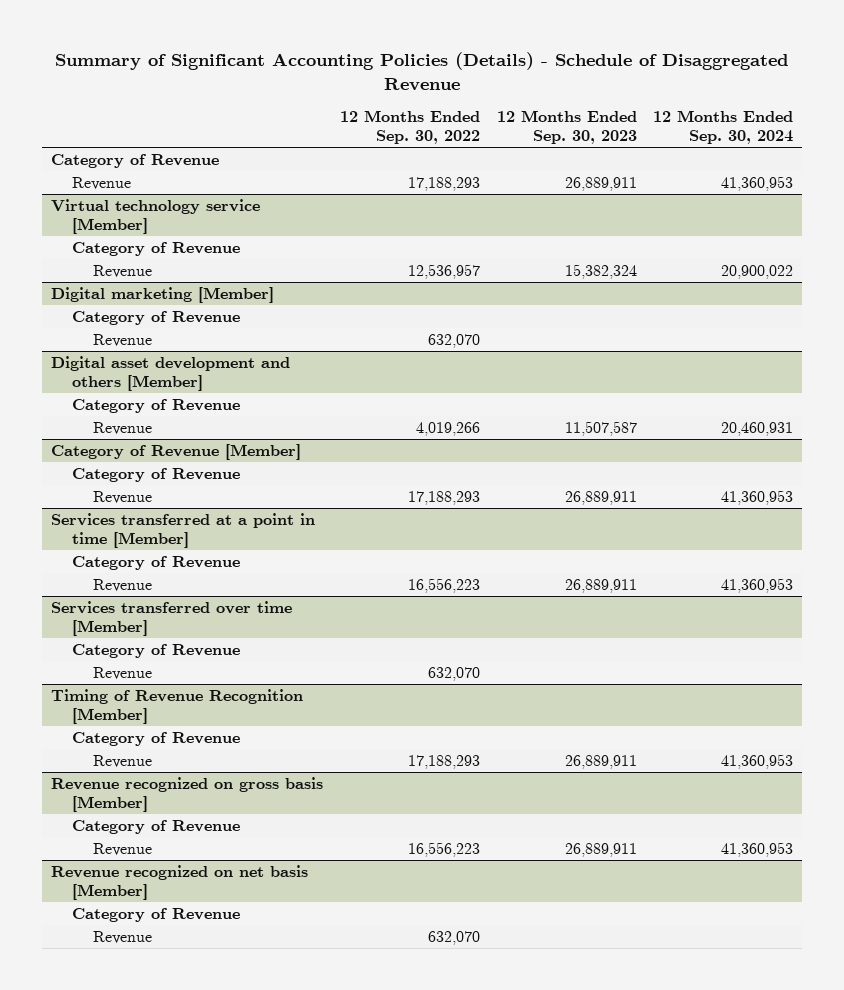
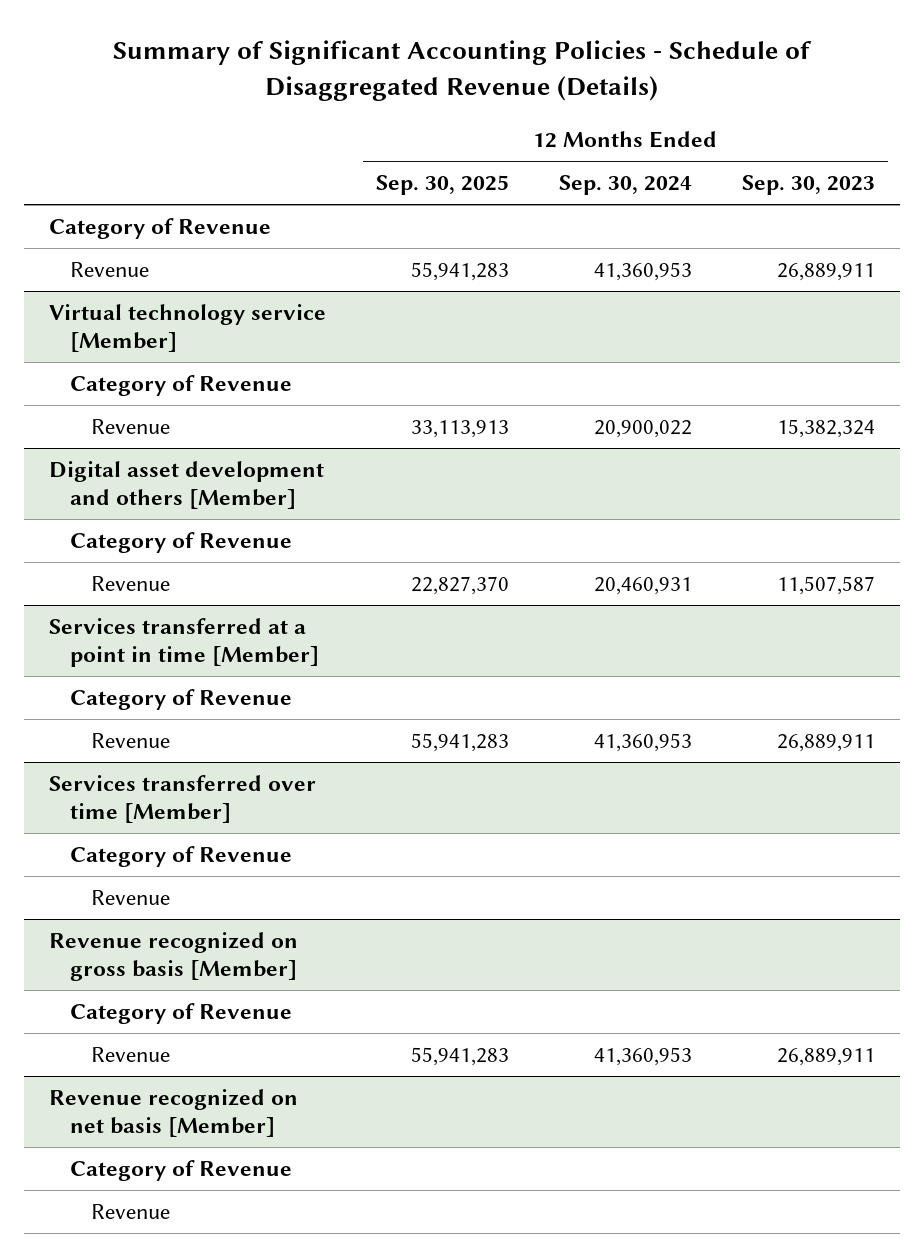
- Summary of Significant Accounting Policies (Details) - Schedule of Disaggregated Revenue
+ Summary of Significant Accounting Policies - Schedule of Disaggregated Revenue (Details)
- | 12 Months Ended Sep. 30, 2022 | 12 Months Ended Sep. 30, 2023 | 12 Months Ended Sep. 30, 2024
+ | 12 Months Ended Sep. 30, 2025 | 12 Months Ended Sep. 30, 2024 | 12 Months Ended Sep. 30, 2023
- Digital marketing [Member]
- Category of Revenue
- Revenue | 632,070 | |
- Category of Revenue [Member]
- Category of Revenue
- Revenue | 17,188,293 | 26,889,911 | 41,360,953
- Timing of Revenue Recognition [Member]
- Category of Revenue
- Revenue | 17,188,293 | 26,889,911 | 41,360,953

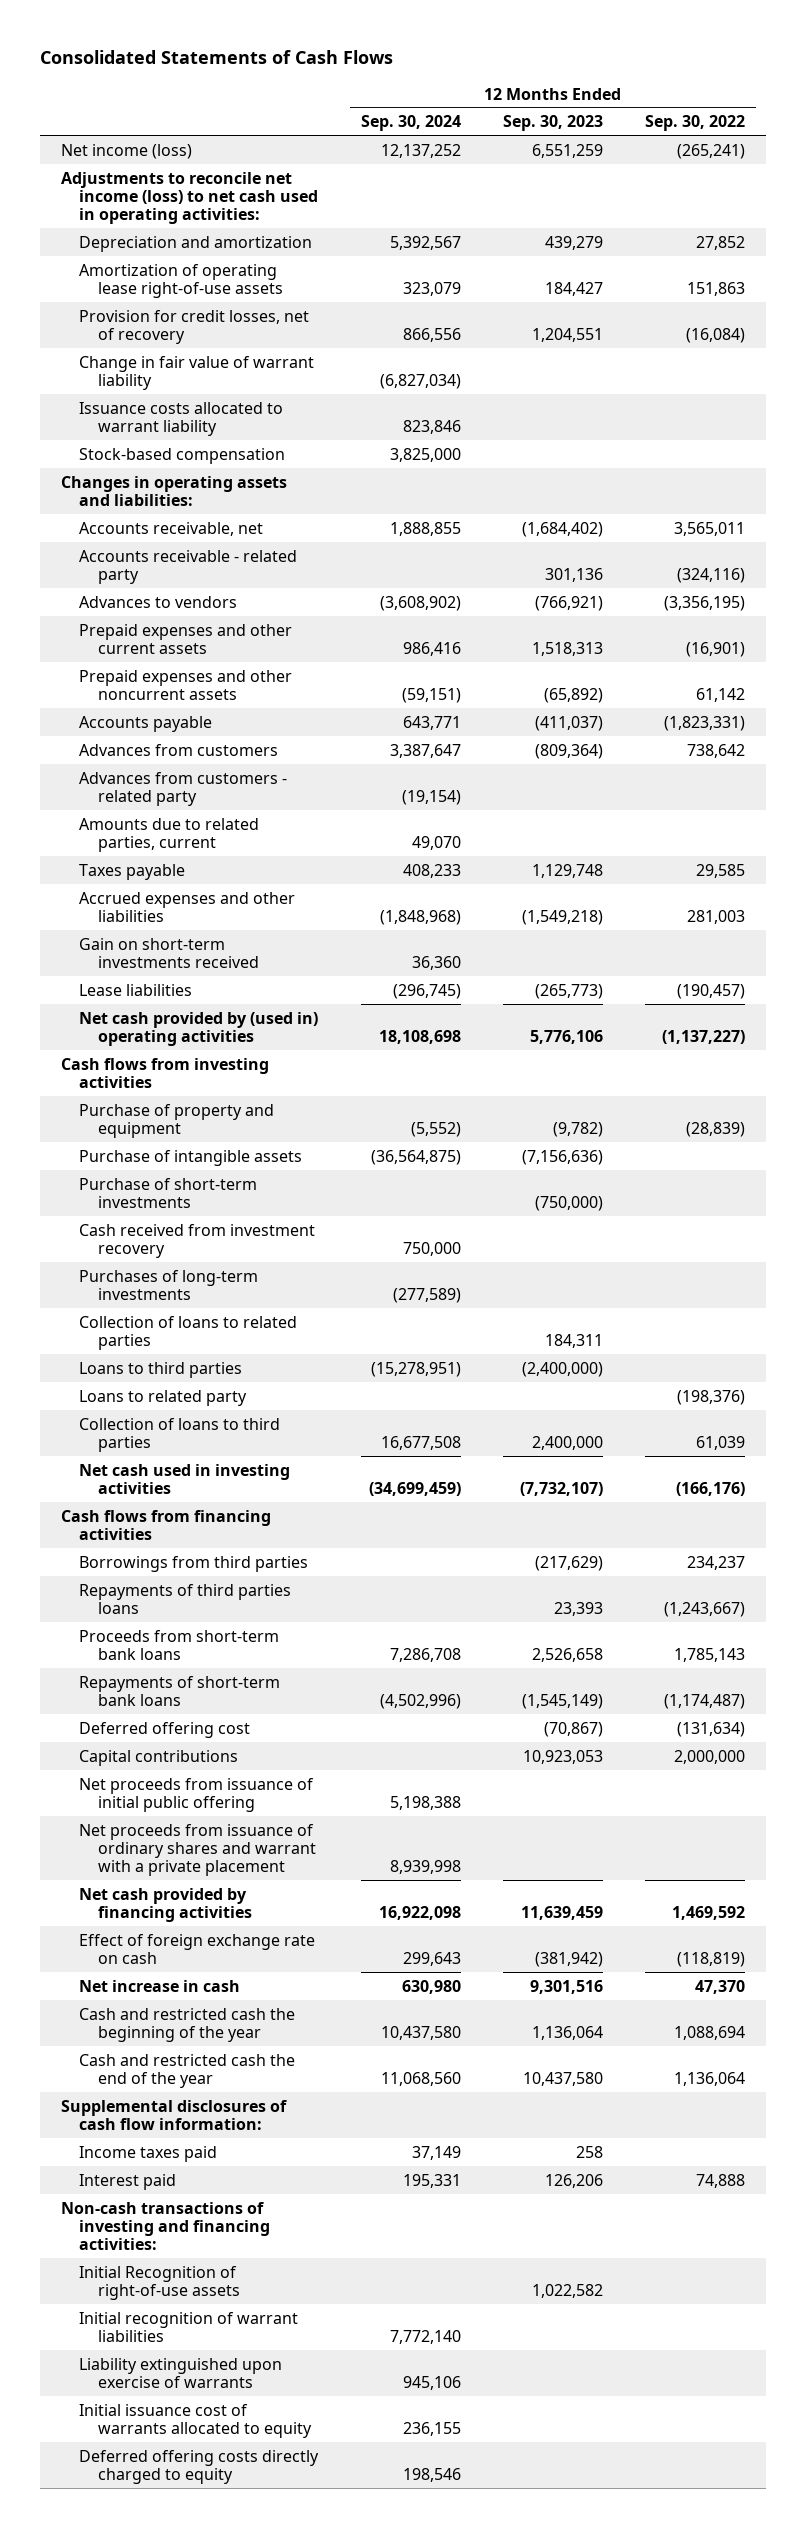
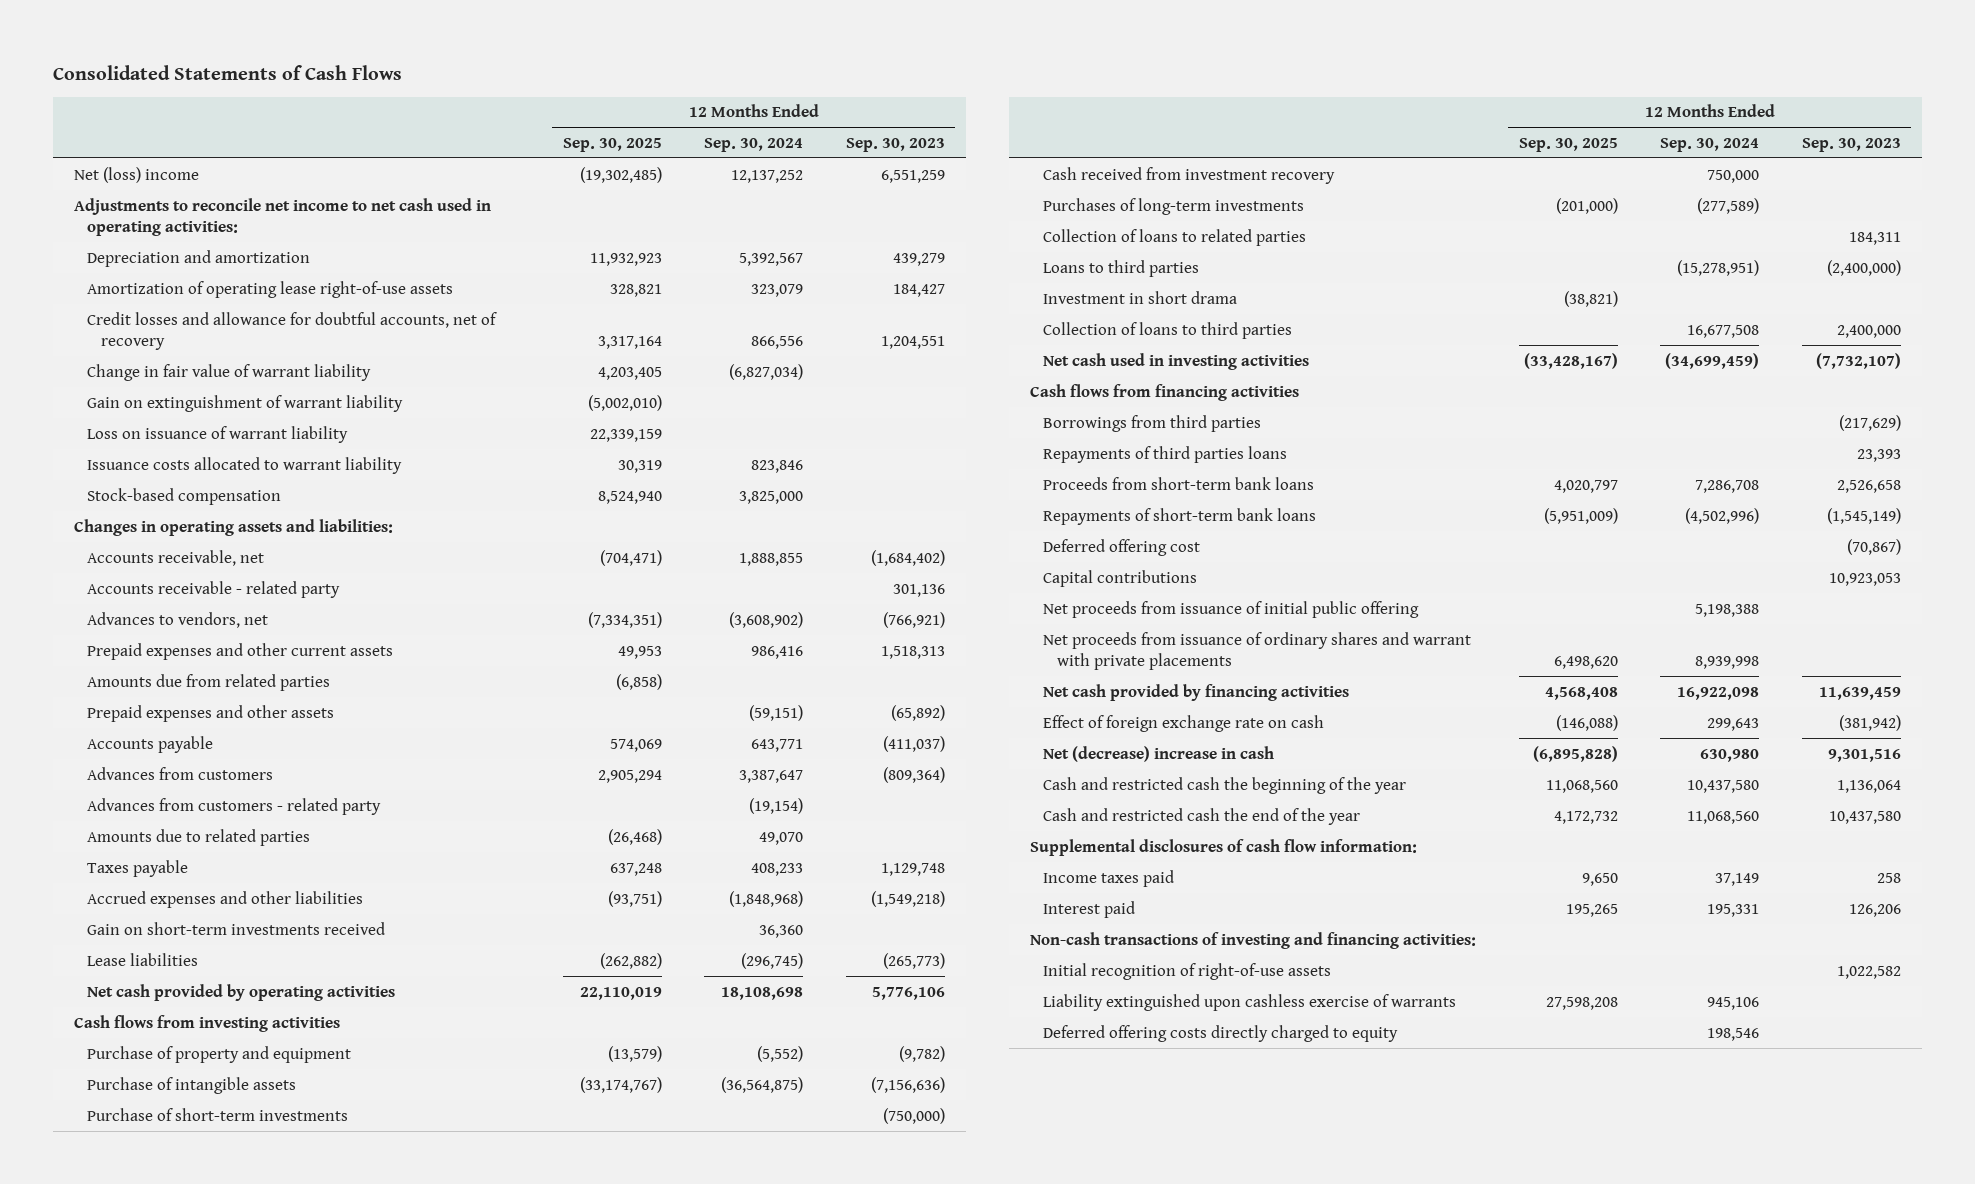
- | 12 Months Ended Sep. 30, 2024 | 12 Months Ended Sep. 30, 2023 | 12 Months Ended Sep. 30, 2022
+ | 12 Months Ended Sep. 30, 2025 | 12 Months Ended Sep. 30, 2024 | 12 Months Ended Sep. 30, 2023
- Net income (loss) | 12,137,252 | 6,551,259 | (265,241)
- Adjustments to reconcile net income (loss) to net cash used in operating activities:
+ Net (loss) income | (19,302,485) | 12,137,252 | 6,551,259
+ Adjustments to reconcile net income to net cash used in operating activities:
- Provision for credit losses, net of recovery | 866,556 | 1,204,551 | (16,084)
+ Credit losses and allowance for doubtful accounts, net of recovery | 3,317,164 | 866,556 | 1,204,551
+ Gain on extinguishment of warrant liability | (5,002,010) | |
+ Loss on issuance of warrant liability | 22,339,159 | |
- Advances to vendors | (3,608,902) | (766,921) | (3,356,195)
+ Advances to vendors, net | (7,334,351) | (3,608,902) | (766,921)
- Prepaid expenses and other noncurrent assets | (59,151) | (65,892) | 61,142
+ Amounts due from related parties | (6,858) | |
+ Prepaid expenses and other assets | | (59,151) | (65,892)
- Amounts due to related parties, current | 49,070 | |
+ Amounts due to related parties | (26,468) | 49,070 |
- Net cash provided by (used in) operating activities | 18,108,698 | 5,776,106 | (1,137,227)
+ Net cash provided by operating activities | 22,110,019 | 18,108,698 | 5,776,106
- Loans to related party | | | (198,376)
+ Investment in short drama | (38,821) | |
- Net proceeds from issuance of ordinary shares and warrant with a private placement | 8,939,998 | |
+ Net proceeds from issuance of ordinary shares and warrant with private placements | 6,498,620 | 8,939,998 |
- Net increase in cash | 630,980 | 9,301,516 | 47,370
+ Net (decrease) increase in cash | (6,895,828) | 630,980 | 9,301,516
- Initial Recognition of right-of-use assets | | 1,022,582 |
- Initial recognition of warrant liabilities | 7,772,140 | |
- Liability extinguished upon exercise of warrants | 945,106 | |
- Initial issuance cost of warrants allocated to equity | 236,155 | |
+ Initial recognition of right-of-use assets | | | 1,022,582
+ Liability extinguished upon cashless exercise of warrants | 27,598,208 | 945,106 |

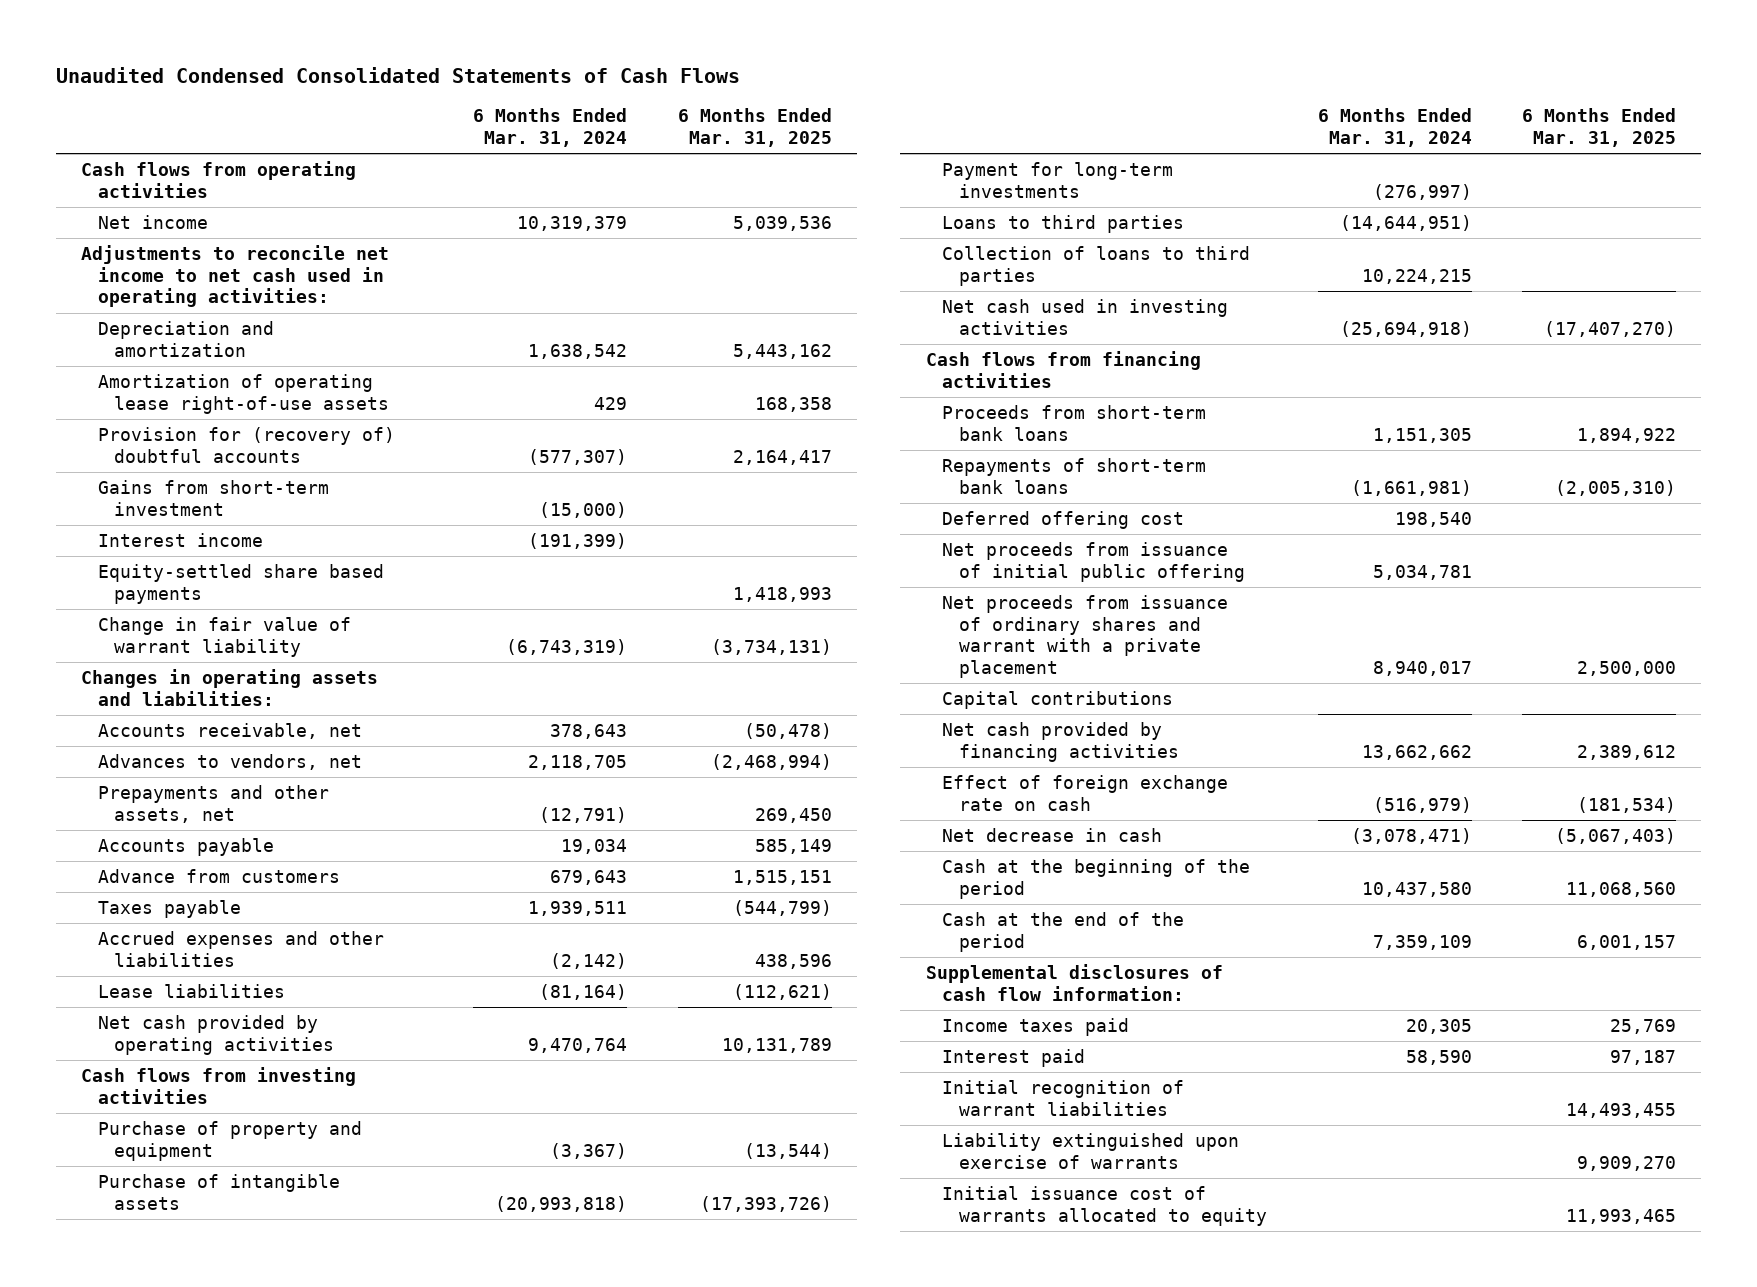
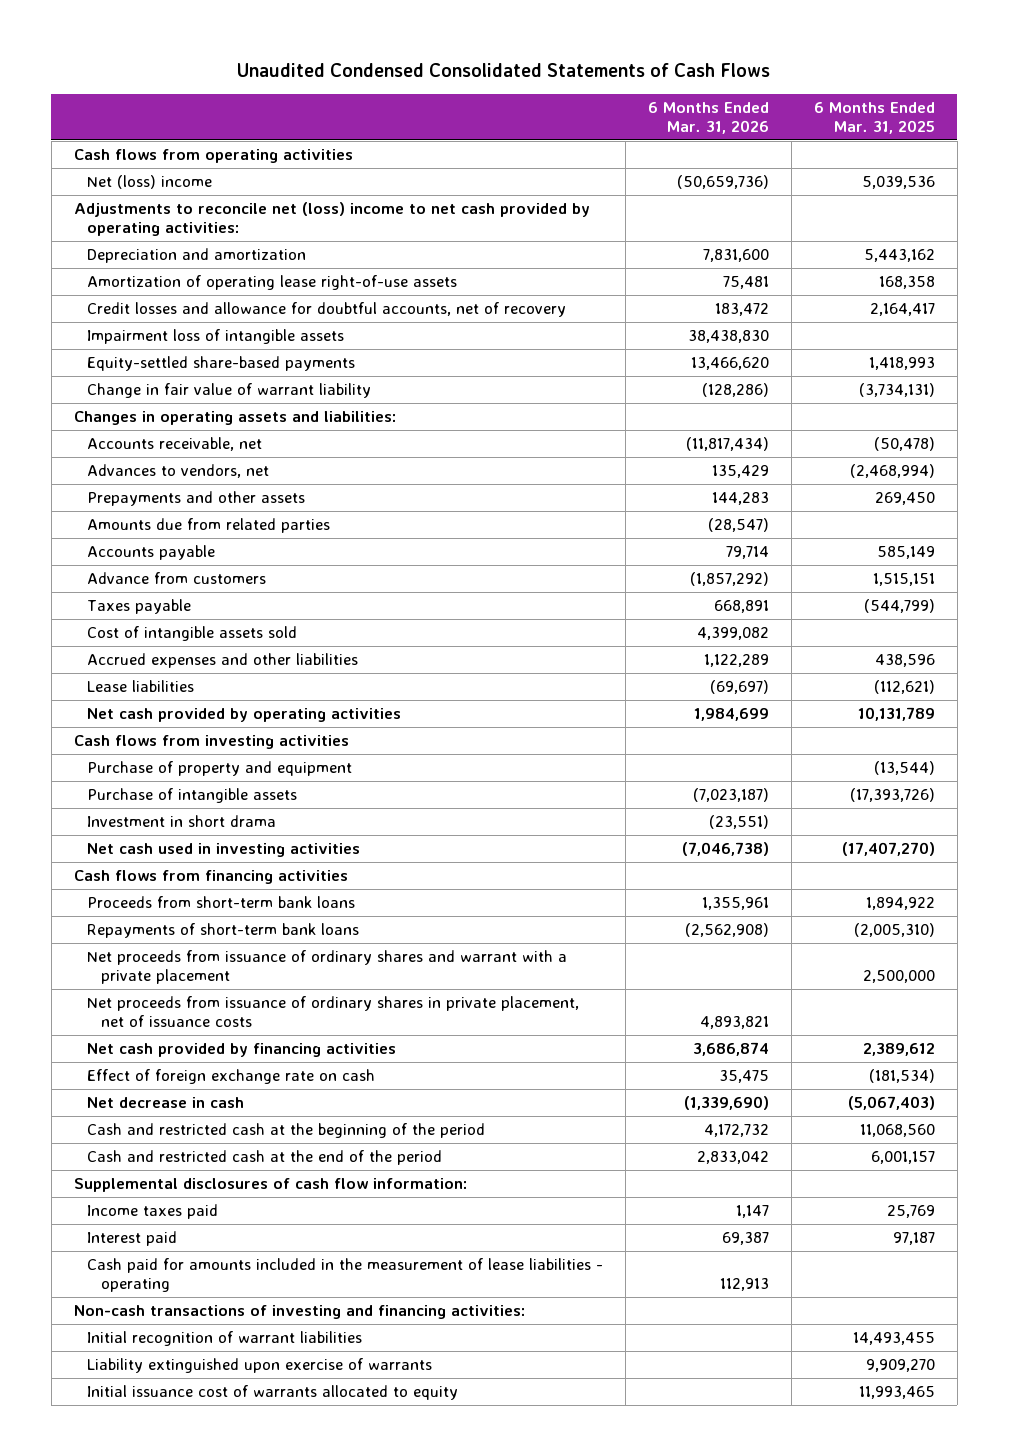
- | 6 Months Ended Mar. 31, 2024 | 6 Months Ended Mar. 31, 2025
+ | 6 Months Ended Mar. 31, 2026 | 6 Months Ended Mar. 31, 2025
- Net income | 10,319,379 | 5,039,536
- Adjustments to reconcile net income to net cash used in operating activities:
+ Net (loss) income | (50,659,736) | 5,039,536
+ Adjustments to reconcile net (loss) income to net cash provided by operating activities:
- Provision for (recovery of) doubtful accounts | (577,307) | 2,164,417
- Gains from short-term investment | (15,000) |
- Interest income | (191,399) |
- Equity-settled share based payments | | 1,418,993
+ Credit losses and allowance for doubtful accounts, net of recovery | 183,472 | 2,164,417
+ Impairment loss of intangible assets | 38,438,830 |
+ Equity-settled share-based payments | 13,466,620 | 1,418,993
- Prepayments and other assets, net | (12,791) | 269,450
+ Prepayments and other assets | 144,283 | 269,450
+ Amounts due from related parties | (28,547) |
+ Cost of intangible assets sold | 4,399,082 |
- Payment for long-term investments | (276,997) |
- Loans to third parties | (14,644,951) |
- Collection of loans to third parties | 10,224,215 |
+ Investment in short drama | (23,551) |
- Deferred offering cost | 198,540 |
- Net proceeds from issuance of initial public offering | 5,034,781 |
- Capital contributions
+ Net proceeds from issuance of ordinary shares in private placement, net of issuance costs | 4,893,821 |
- Cash at the beginning of the period | 10,437,580 | 11,068,560
- Cash at the end of the period | 7,359,109 | 6,001,157
+ Cash and restricted cash at the beginning of the period | 4,172,732 | 11,068,560
+ Cash and restricted cash at the end of the period | 2,833,042 | 6,001,157
+ Cash paid for amounts included in the measurement of lease liabilities - operating | 112,913 |
+ Non-cash transactions of investing and financing activities:

